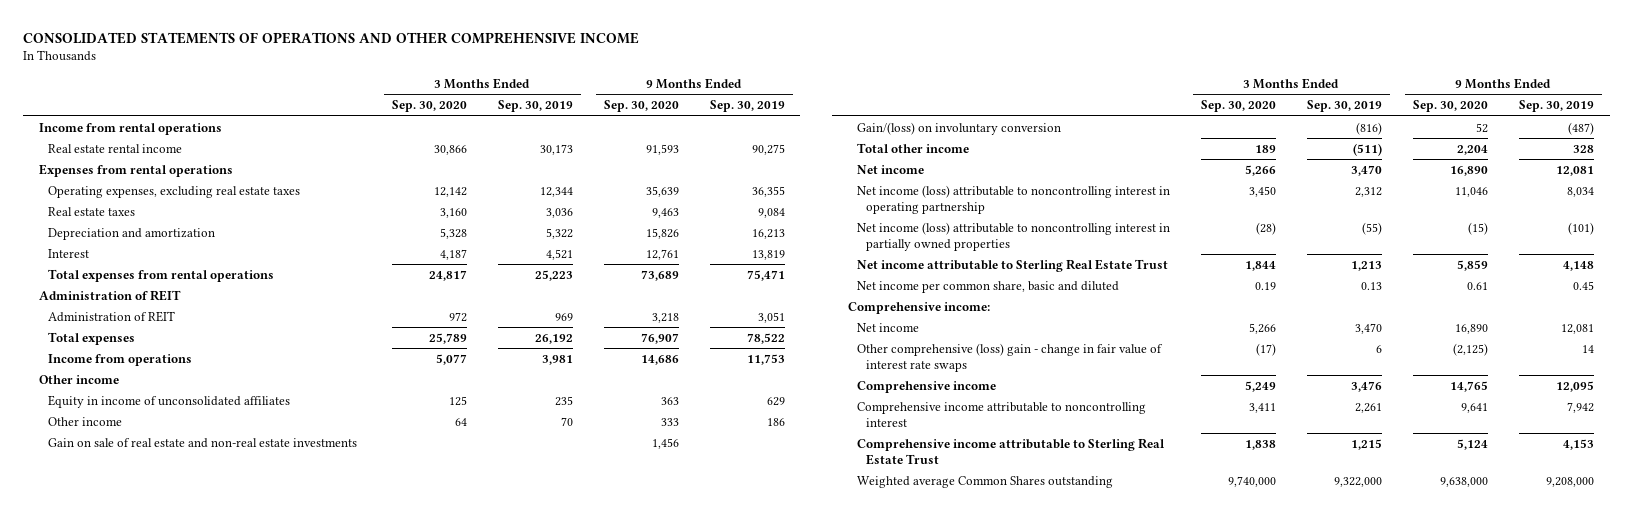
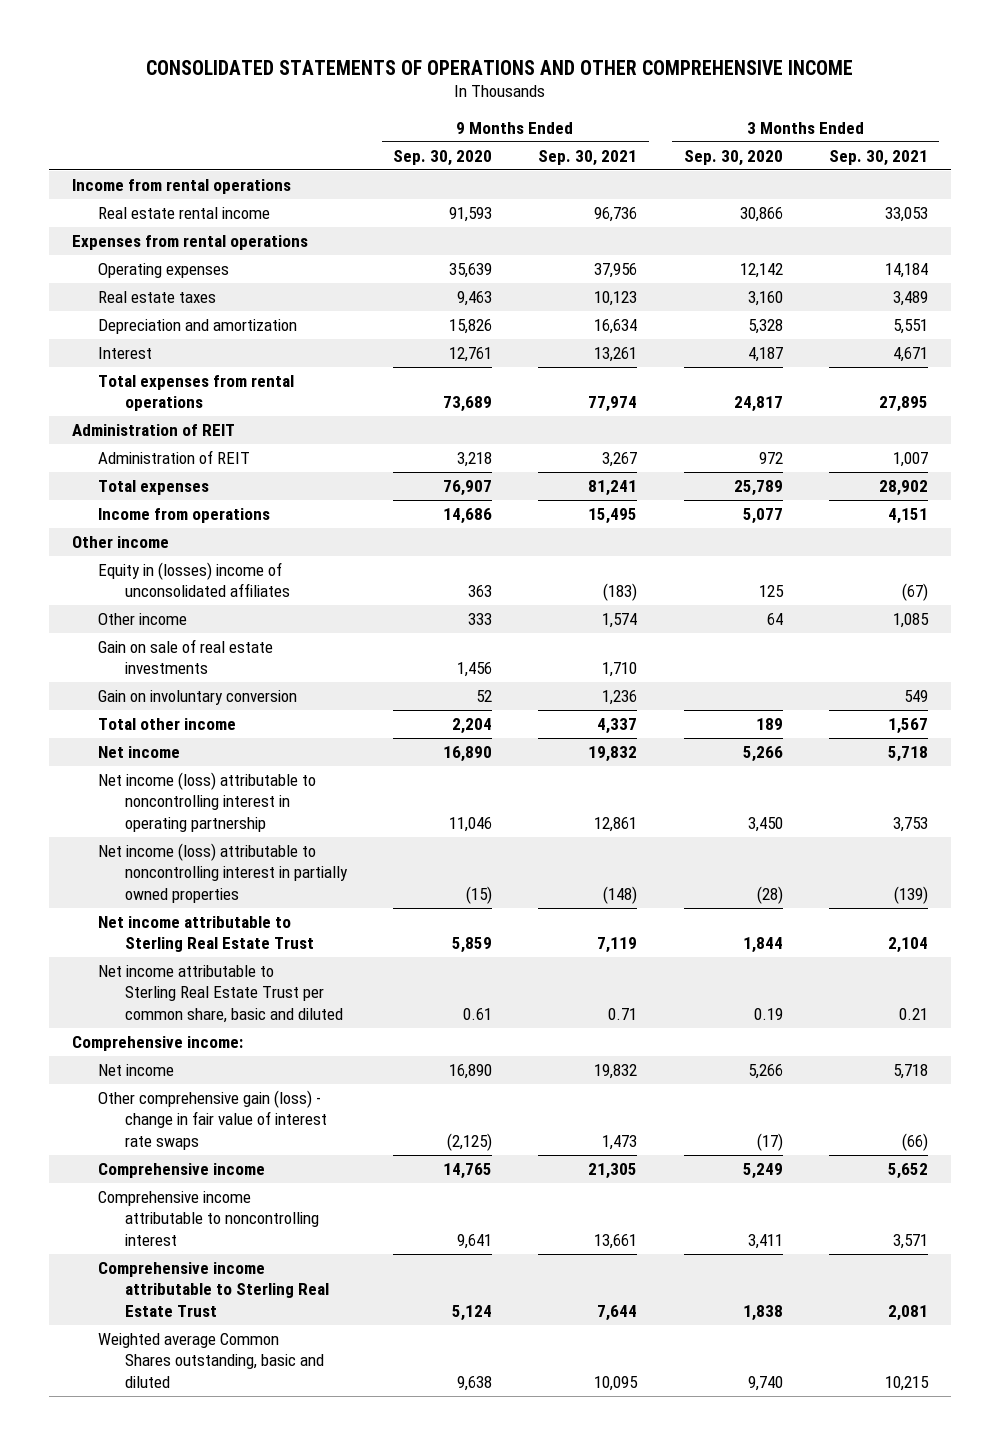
- | 3 Months Ended Sep. 30, 2020 | 3 Months Ended Sep. 30, 2019 | 9 Months Ended Sep. 30, 2020 | 9 Months Ended Sep. 30, 2019
+ | 9 Months Ended Sep. 30, 2020 | 9 Months Ended Sep. 30, 2021 | 3 Months Ended Sep. 30, 2020 | 3 Months Ended Sep. 30, 2021
- Operating expenses, excluding real estate taxes | 12,142 | 12,344 | 35,639 | 36,355
+ Operating expenses | 35,639 | 37,956 | 12,142 | 14,184
- Equity in income of unconsolidated affiliates | 125 | 235 | 363 | 629
+ Equity in (losses) income of unconsolidated affiliates | 363 | (183) | 125 | (67)
- Gain on sale of real estate and non-real estate investments | | | 1,456 |
- Gain/(loss) on involuntary conversion | | (816) | 52 | (487)
+ Gain on sale of real estate investments | 1,456 | 1,710 | |
+ Gain on involuntary conversion | 52 | 1,236 | | 549
- Net income per common share, basic and diluted | 0.19 | 0.13 | 0.61 | 0.45
+ Net income attributable to Sterling Real Estate Trust per common share, basic and diluted | 0.61 | 0.71 | 0.19 | 0.21
- Other comprehensive (loss) gain - change in fair value of interest rate swaps | (17) | 6 | (2,125) | 14
+ Other comprehensive gain (loss) - change in fair value of interest rate swaps | (2,125) | 1,473 | (17) | (66)
- Weighted average Common Shares outstanding | 9,740,000 | 9,322,000 | 9,638,000 | 9,208,000
+ Weighted average Common Shares outstanding, basic and diluted | 9,638 | 10,095 | 9,740 | 10,215

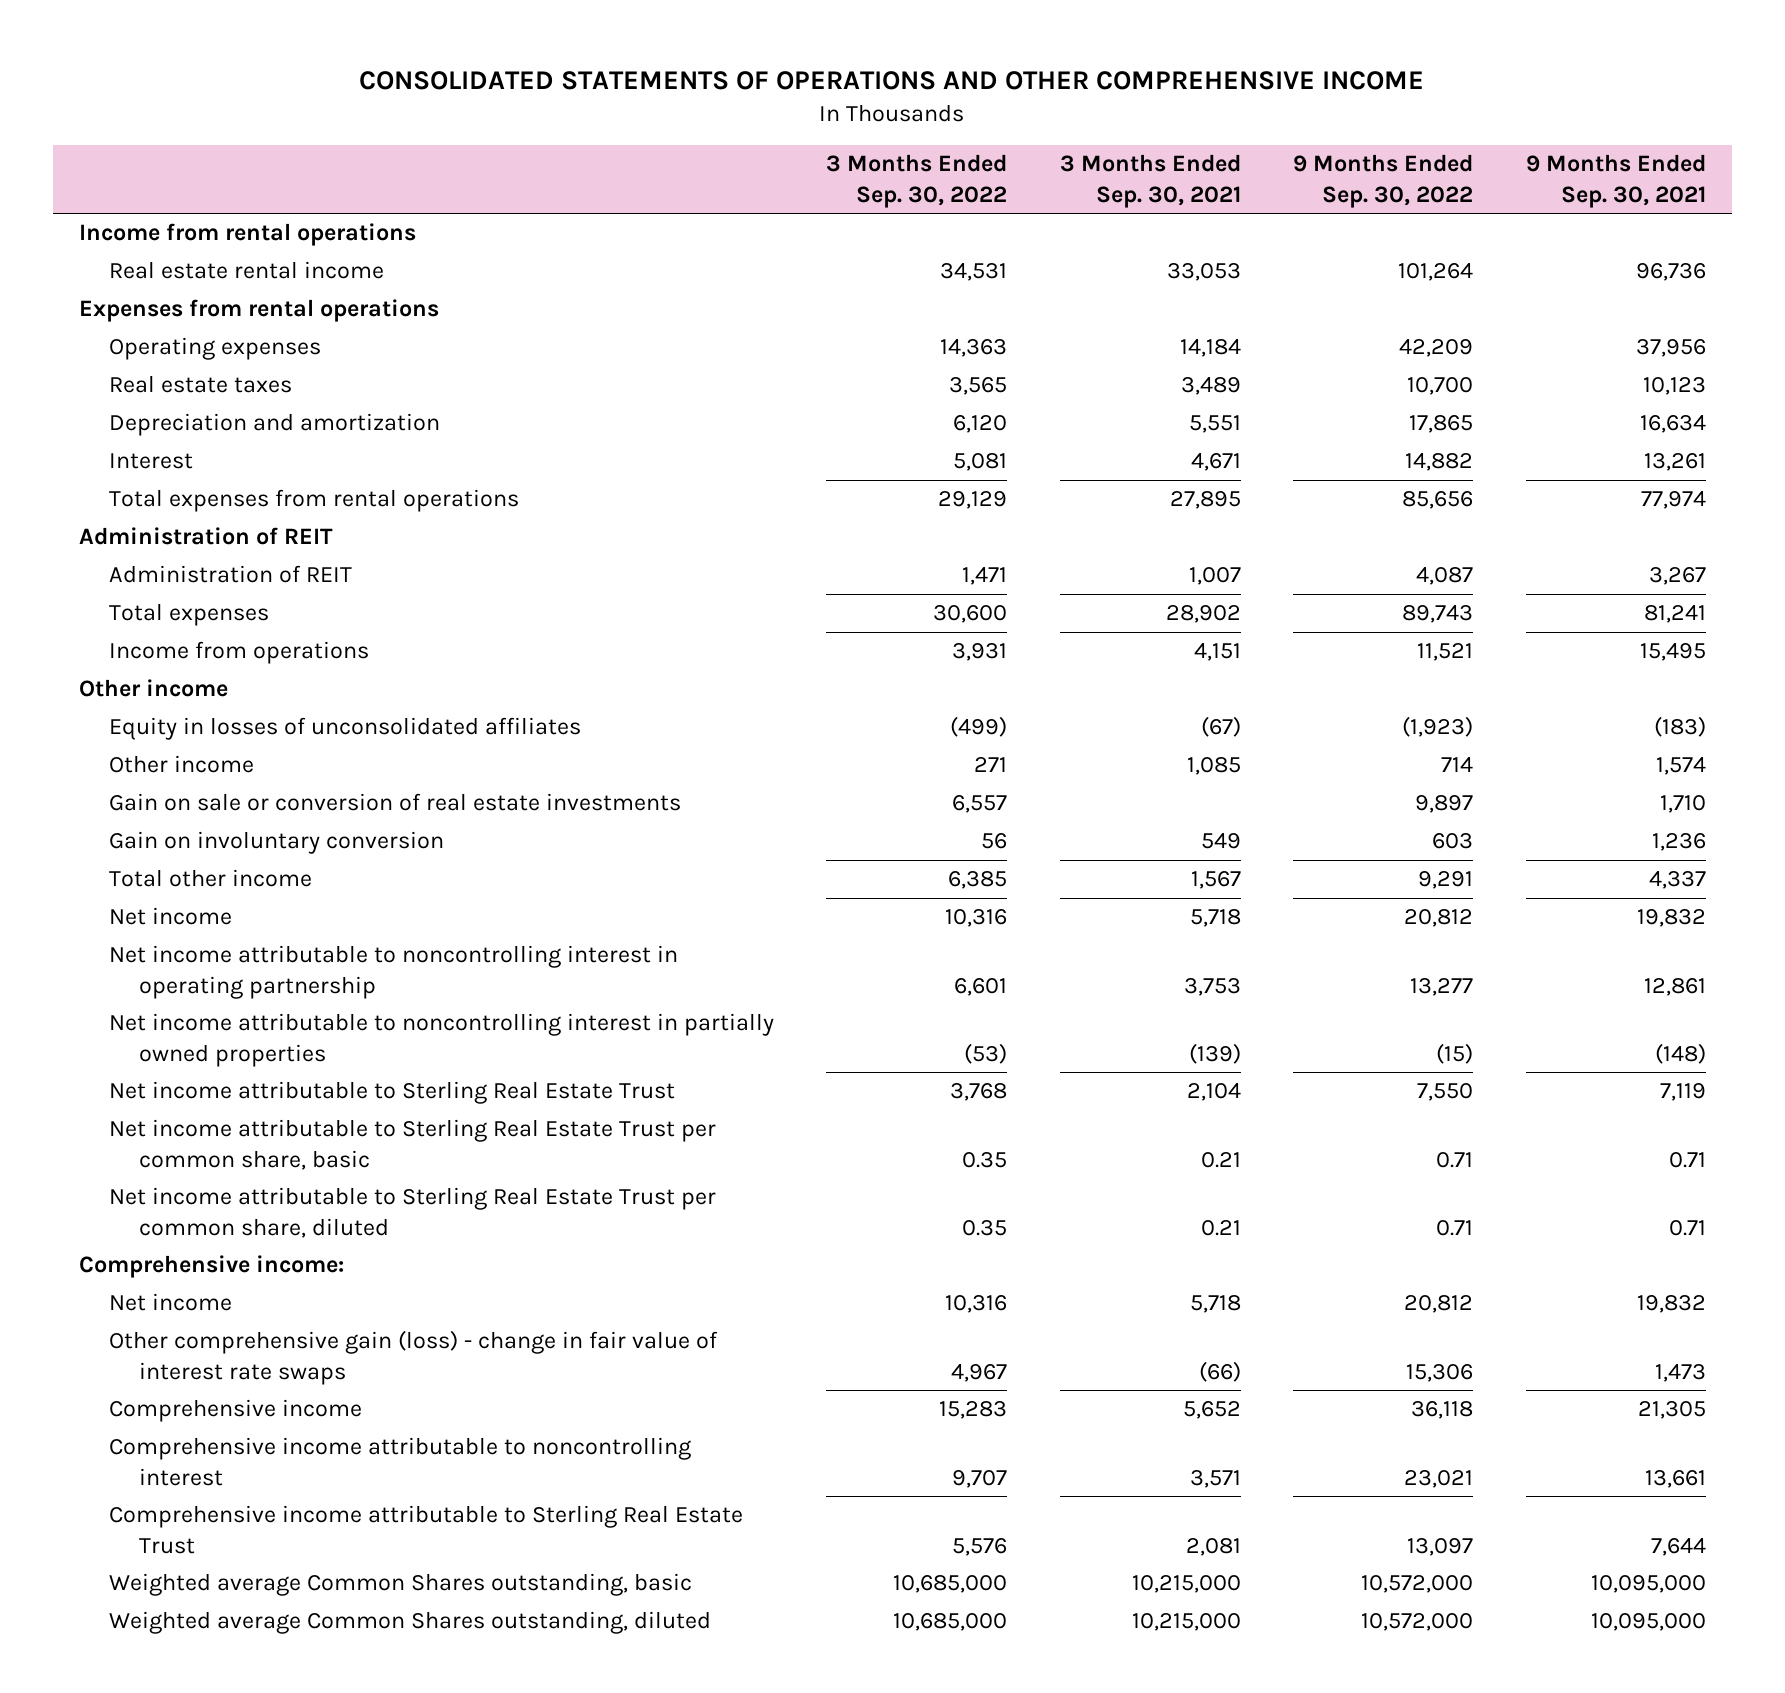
- | 9 Months Ended Sep. 30, 2020 | 9 Months Ended Sep. 30, 2021 | 3 Months Ended Sep. 30, 2020 | 3 Months Ended Sep. 30, 2021
+ | 3 Months Ended Sep. 30, 2022 | 3 Months Ended Sep. 30, 2021 | 9 Months Ended Sep. 30, 2022 | 9 Months Ended Sep. 30, 2021
- Equity in (losses) income of unconsolidated affiliates | 363 | (183) | 125 | (67)
+ Equity in losses of unconsolidated affiliates | (499) | (67) | (1,923) | (183)
- Gain on sale of real estate investments | 1,456 | 1,710 | |
+ Gain on sale or conversion of real estate investments | 6,557 | | 9,897 | 1,710
- Net income (loss) attributable to noncontrolling interest in operating partnership | 11,046 | 12,861 | 3,450 | 3,753
- Net income (loss) attributable to noncontrolling interest in partially owned properties | (15) | (148) | (28) | (139)
+ Net income attributable to noncontrolling interest in operating partnership | 6,601 | 3,753 | 13,277 | 12,861
+ Net income attributable to noncontrolling interest in partially owned properties | (53) | (139) | (15) | (148)
- Net income attributable to Sterling Real Estate Trust per common share, basic and diluted | 0.61 | 0.71 | 0.19 | 0.21
+ Net income attributable to Sterling Real Estate Trust per common share, basic | 0.35 | 0.21 | 0.71 | 0.71
+ Net income attributable to Sterling Real Estate Trust per common share, diluted | 0.35 | 0.21 | 0.71 | 0.71
- Weighted average Common Shares outstanding, basic and diluted | 9,638 | 10,095 | 9,740 | 10,215
+ Weighted average Common Shares outstanding, basic | 10,685,000 | 10,215,000 | 10,572,000 | 10,095,000
+ Weighted average Common Shares outstanding, diluted | 10,685,000 | 10,215,000 | 10,572,000 | 10,095,000

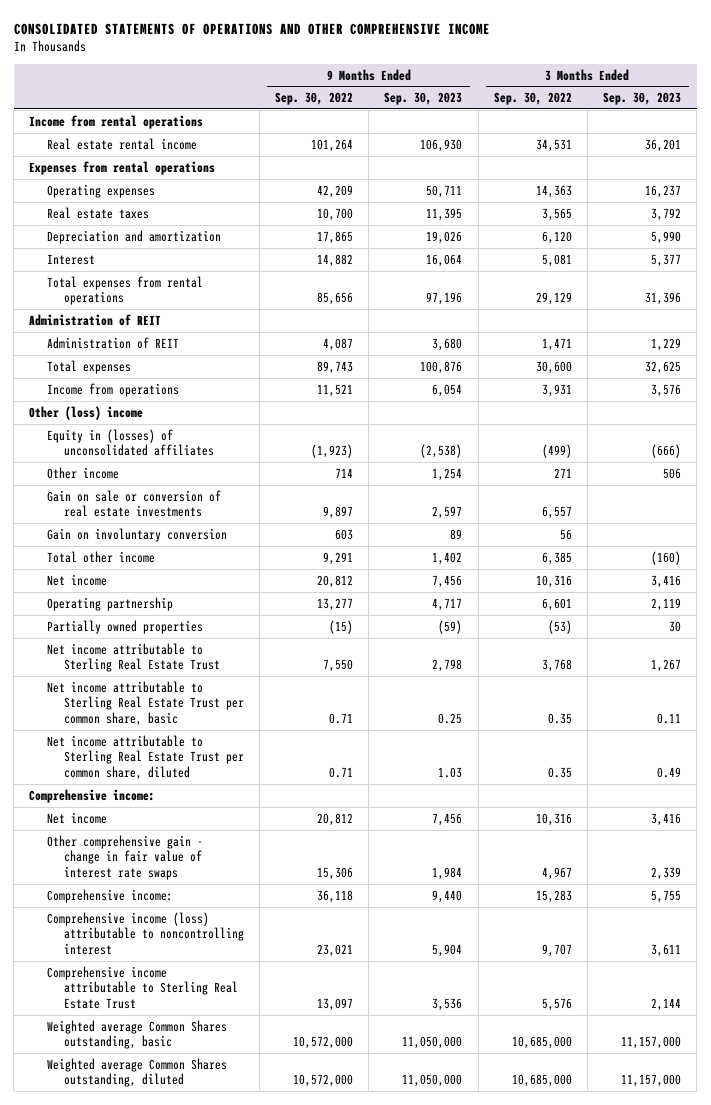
- | 3 Months Ended Sep. 30, 2022 | 3 Months Ended Sep. 30, 2021 | 9 Months Ended Sep. 30, 2022 | 9 Months Ended Sep. 30, 2021
+ | 9 Months Ended Sep. 30, 2022 | 9 Months Ended Sep. 30, 2023 | 3 Months Ended Sep. 30, 2022 | 3 Months Ended Sep. 30, 2023
- Other income
- Equity in losses of unconsolidated affiliates | (499) | (67) | (1,923) | (183)
+ Other (loss) income
+ Equity in (losses) of unconsolidated affiliates | (1,923) | (2,538) | (499) | (666)
- Net income attributable to noncontrolling interest in operating partnership | 6,601 | 3,753 | 13,277 | 12,861
- Net income attributable to noncontrolling interest in partially owned properties | (53) | (139) | (15) | (148)
+ Operating partnership | 13,277 | 4,717 | 6,601 | 2,119
+ Partially owned properties | (15) | (59) | (53) | 30
- Other comprehensive gain (loss) - change in fair value of interest rate swaps | 4,967 | (66) | 15,306 | 1,473
- Comprehensive income | 15,283 | 5,652 | 36,118 | 21,305
- Comprehensive income attributable to noncontrolling interest | 9,707 | 3,571 | 23,021 | 13,661
+ Other comprehensive gain - change in fair value of interest rate swaps | 15,306 | 1,984 | 4,967 | 2,339
+ Comprehensive income: | 36,118 | 9,440 | 15,283 | 5,755
+ Comprehensive income (loss) attributable to noncontrolling interest | 23,021 | 5,904 | 9,707 | 3,611

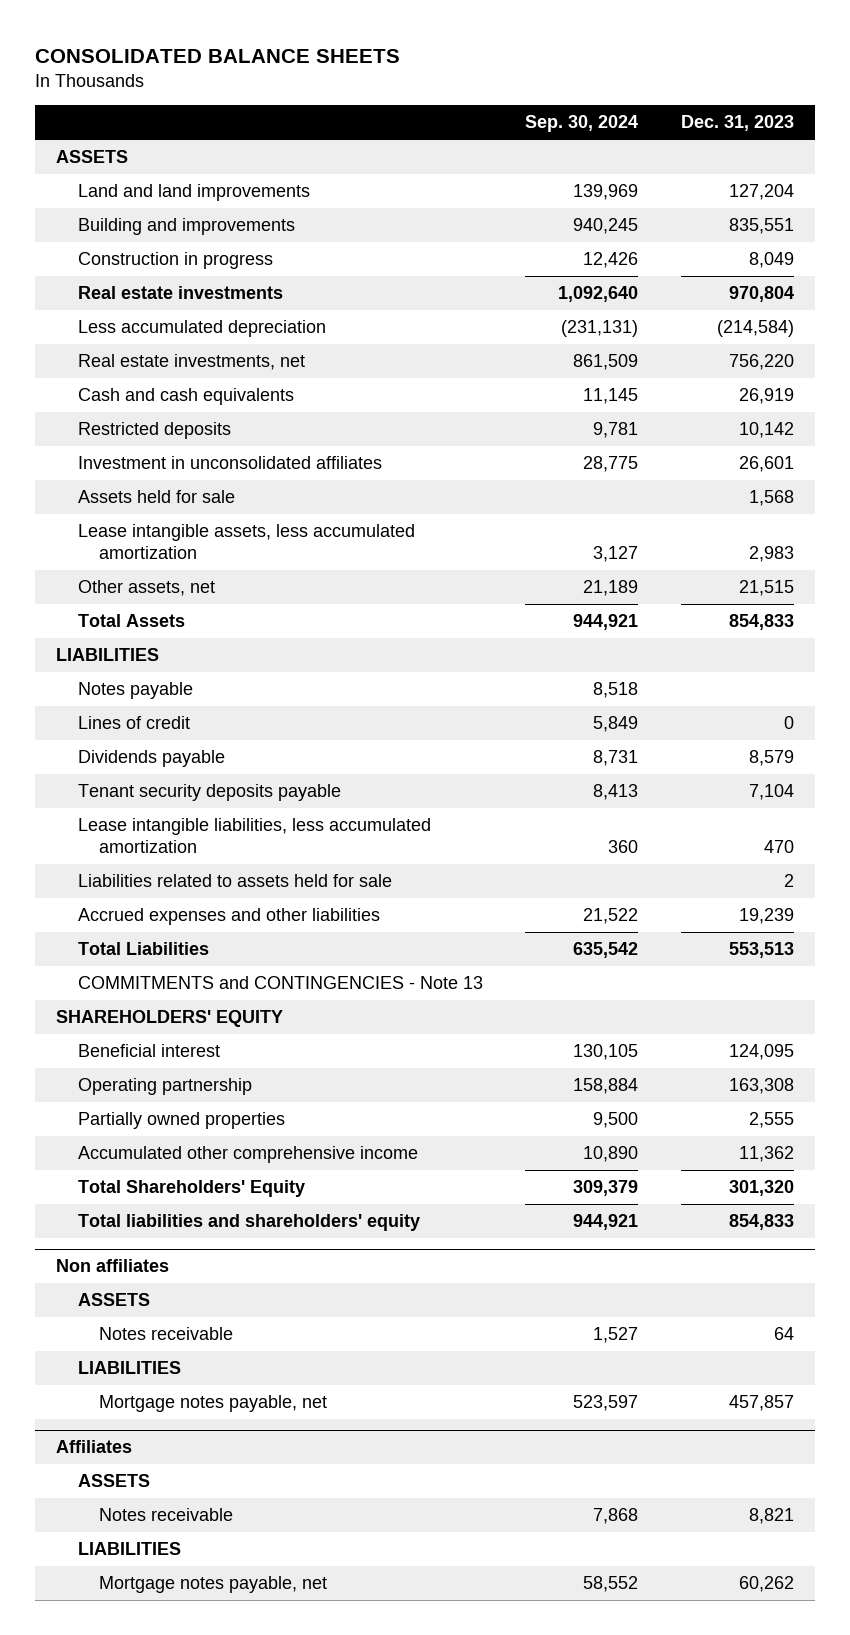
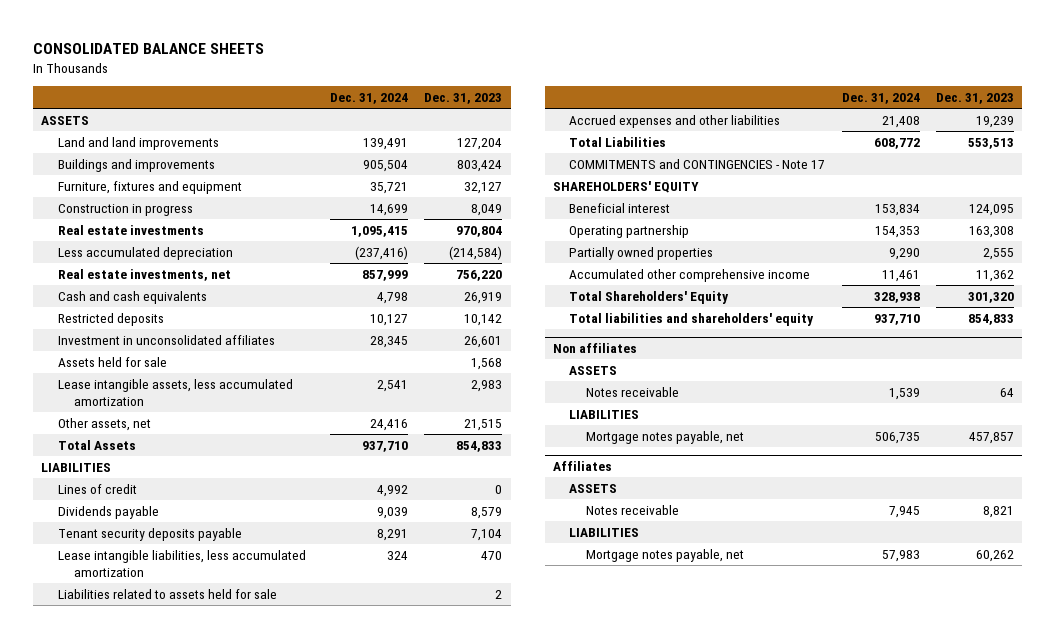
- | Sep. 30, 2024 | Dec. 31, 2023
+ | Dec. 31, 2024 | Dec. 31, 2023
- Building and improvements | 940,245 | 835,551
+ Buildings and improvements | 905,504 | 803,424
+ Furniture, fixtures and equipment | 35,721 | 32,127
- Notes payable | 8,518 |
- COMMITMENTS and CONTINGENCIES - Note 13
+ COMMITMENTS and CONTINGENCIES - Note 17

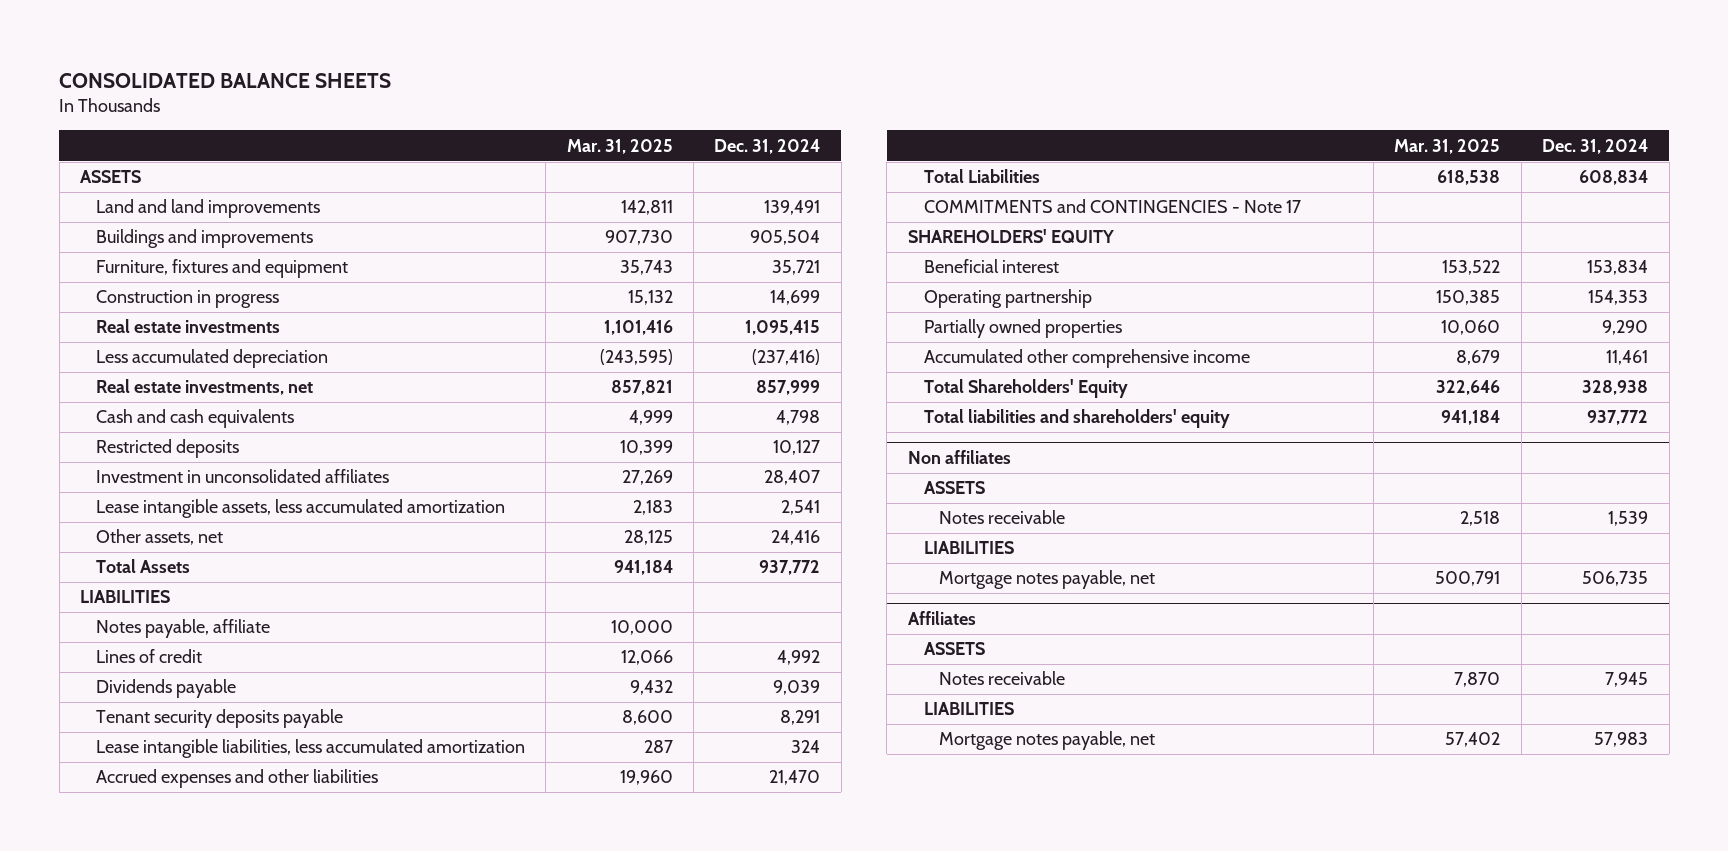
- | Dec. 31, 2024 | Dec. 31, 2023
+ | Mar. 31, 2025 | Dec. 31, 2024
- Investment in unconsolidated affiliates | 28,345 | 26,601
- Assets held for sale | | 1,568
+ Investment in unconsolidated affiliates | 27,269 | 28,407
- Total Assets | 937,710 | 854,833
+ Total Assets | 941,184 | 937,772
+ Notes payable, affiliate | 10,000 |
- Liabilities related to assets held for sale | | 2
- Accrued expenses and other liabilities | 21,408 | 19,239
- Total Liabilities | 608,772 | 553,513
+ Accrued expenses and other liabilities | 19,960 | 21,470
+ Total Liabilities | 618,538 | 608,834
- Total liabilities and shareholders' equity | 937,710 | 854,833
+ Total liabilities and shareholders' equity | 941,184 | 937,772

